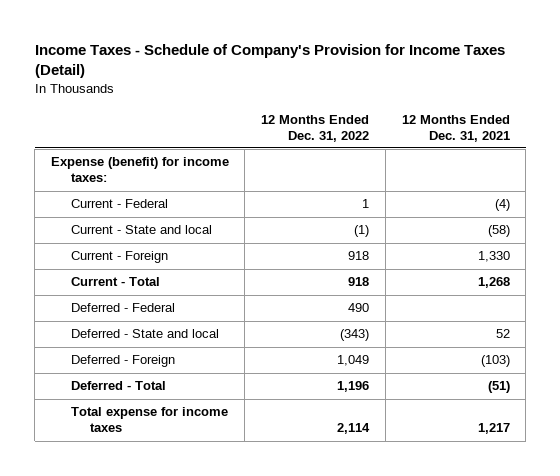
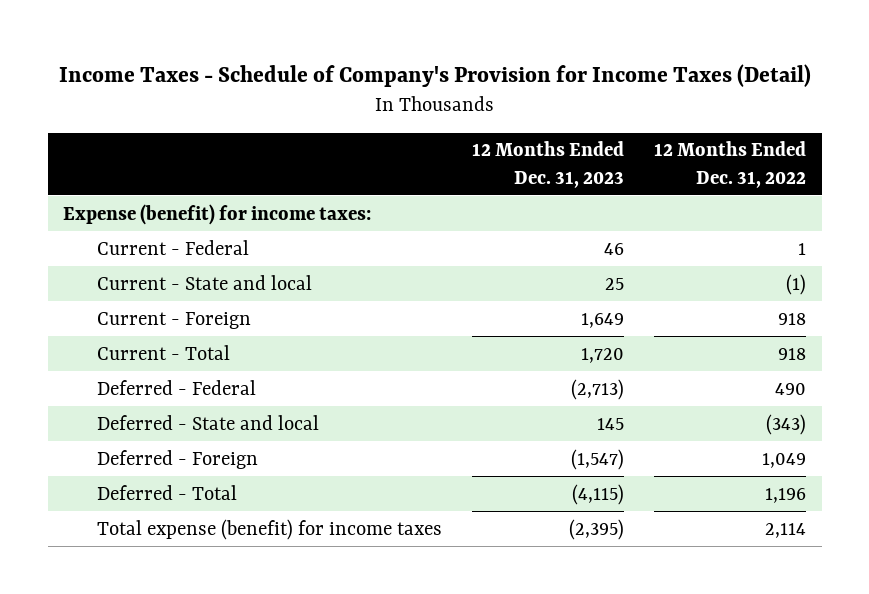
- | 12 Months Ended Dec. 31, 2022 | 12 Months Ended Dec. 31, 2021
+ | 12 Months Ended Dec. 31, 2023 | 12 Months Ended Dec. 31, 2022
- Total expense for income taxes | 2,114 | 1,217
+ Total expense (benefit) for income taxes | (2,395) | 2,114

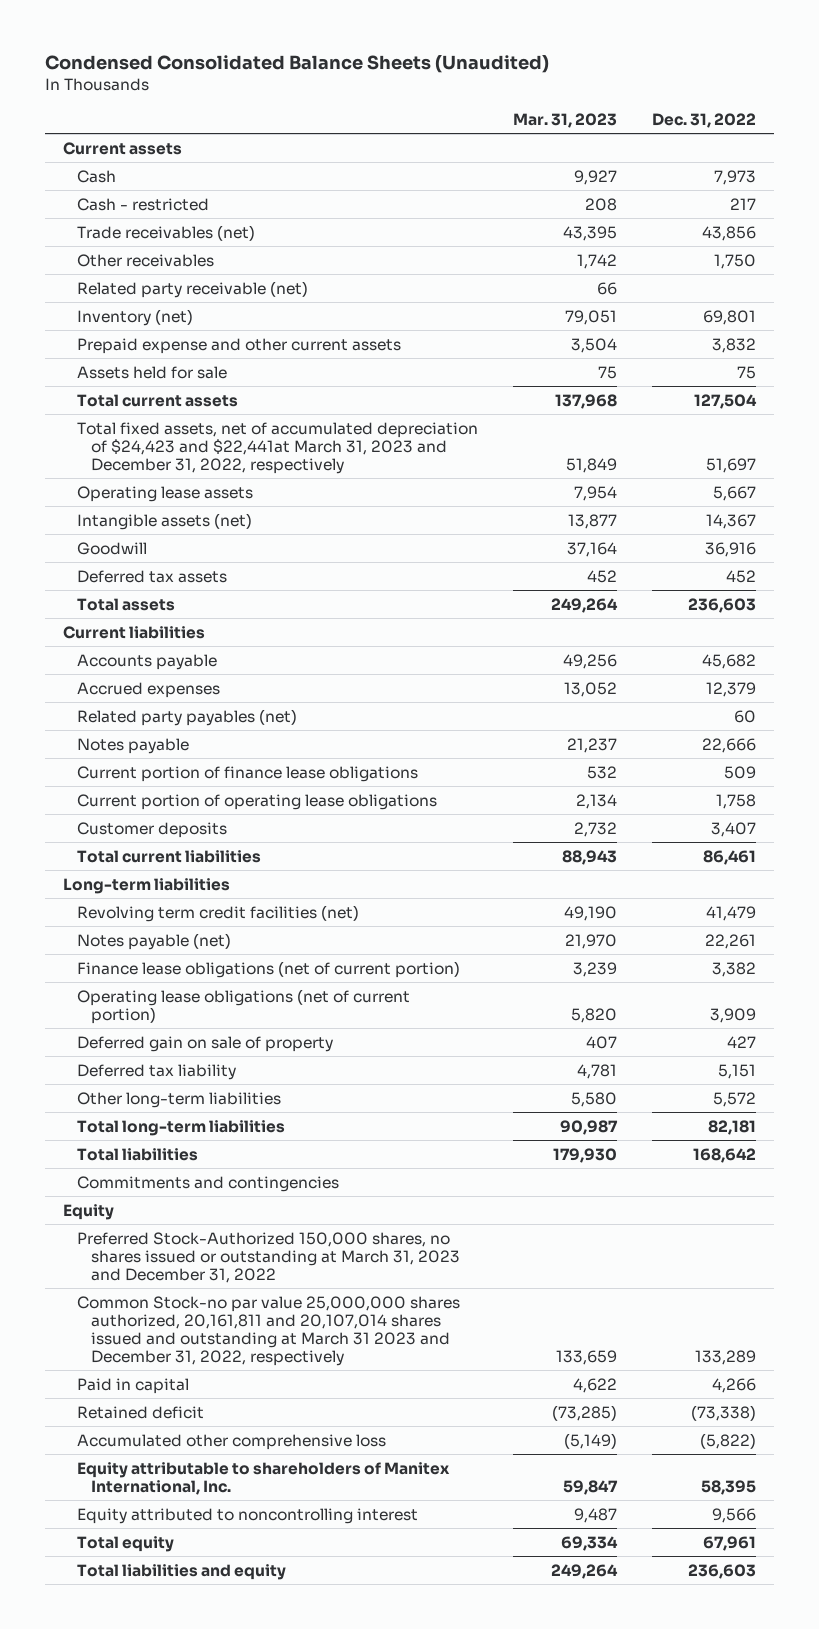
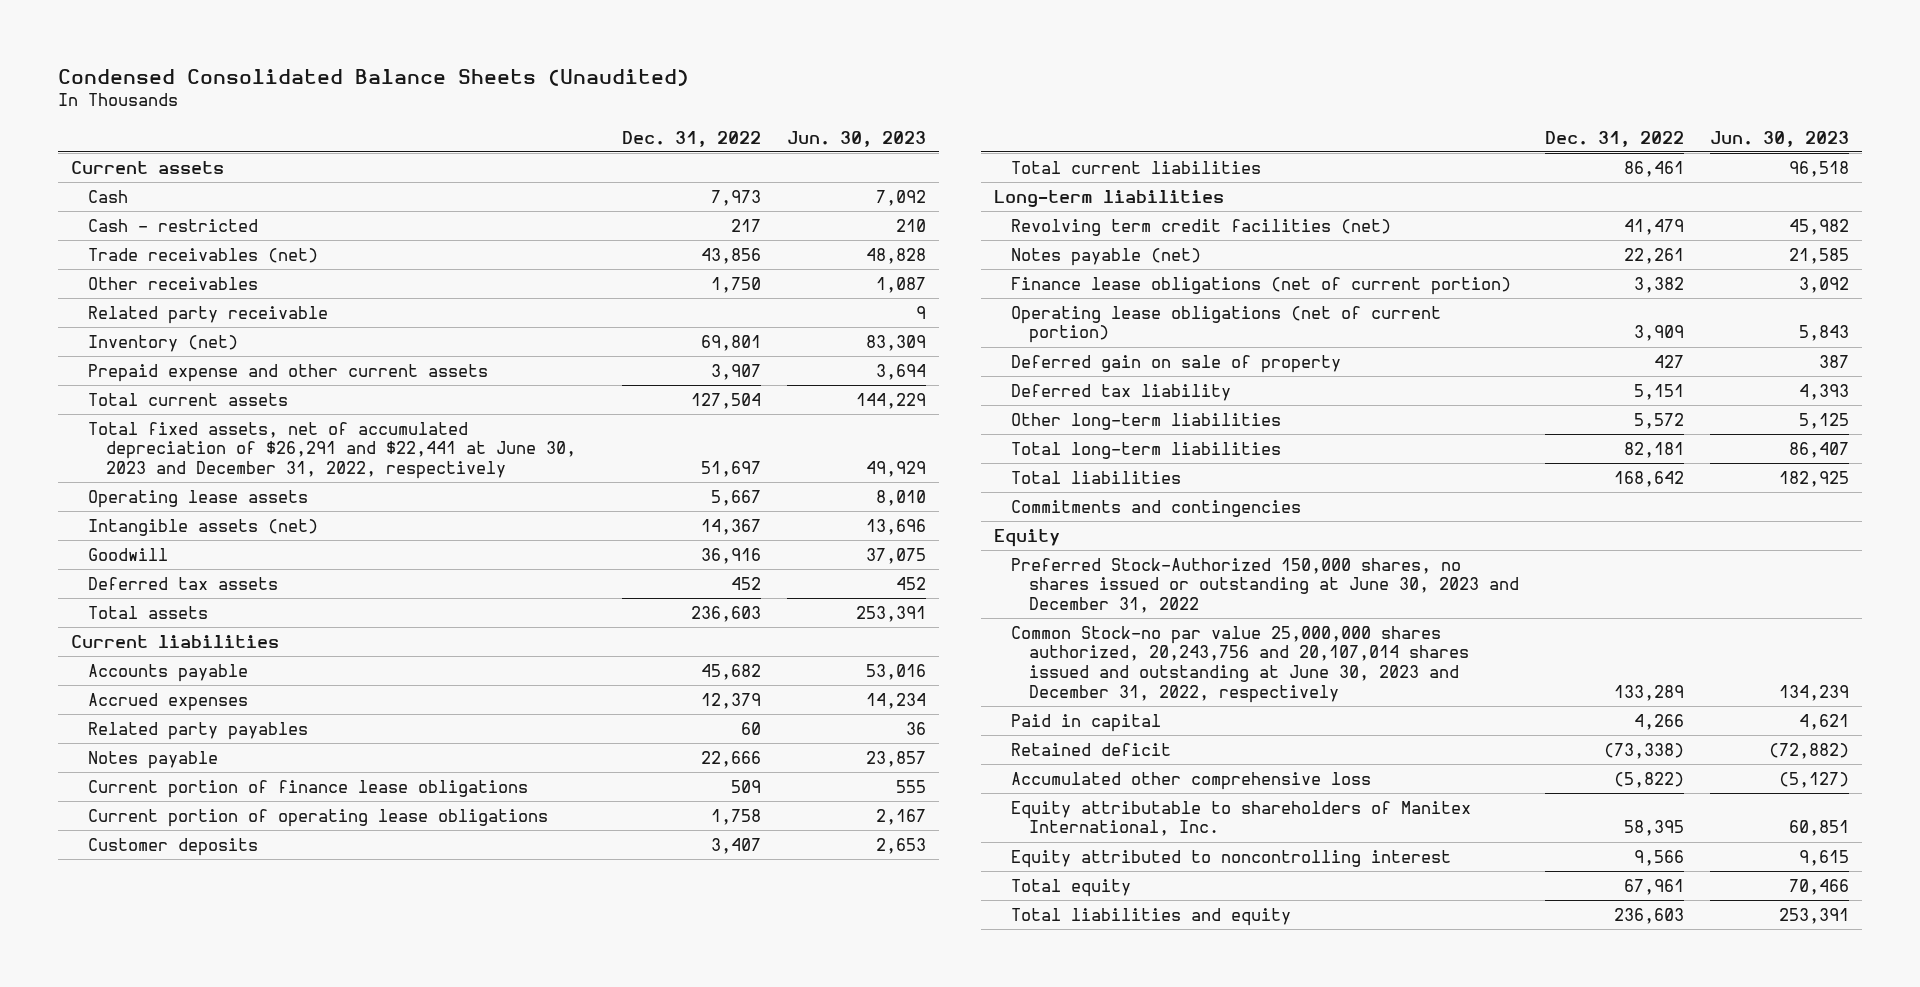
- | Mar. 31, 2023 | Dec. 31, 2022
+ | Dec. 31, 2022 | Jun. 30, 2023
- Related party receivable (net) | 66 |
+ Related party receivable | | 9
- Prepaid expense and other current assets | 3,504 | 3,832
- Assets held for sale | 75 | 75
+ Prepaid expense and other current assets | 3,907 | 3,694
- Total fixed assets, net of accumulated depreciation of $24,423 and $22,441at March 31, 2023 and December 31, 2022, respectively | 51,849 | 51,697
+ Total fixed assets, net of accumulated depreciation of $26,291 and $22,441 at June 30, 2023 and December 31, 2022, respectively | 51,697 | 49,929
- Related party payables (net) | | 60
+ Related party payables | 60 | 36
- Preferred Stock-Authorized 150,000 shares, no shares issued or outstanding at March 31, 2023 and December 31, 2022
- Common Stock-no par value 25,000,000 shares authorized, 20,161,811 and 20,107,014 shares issued and outstanding at March 31 2023 and December 31, 2022, respectively | 133,659 | 133,289
+ Preferred Stock-Authorized 150,000 shares, no shares issued or outstanding at June 30, 2023 and December 31, 2022
+ Common Stock-no par value 25,000,000 shares authorized, 20,243,756 and 20,107,014 shares issued and outstanding at June 30, 2023 and December 31, 2022, respectively | 133,289 | 134,239

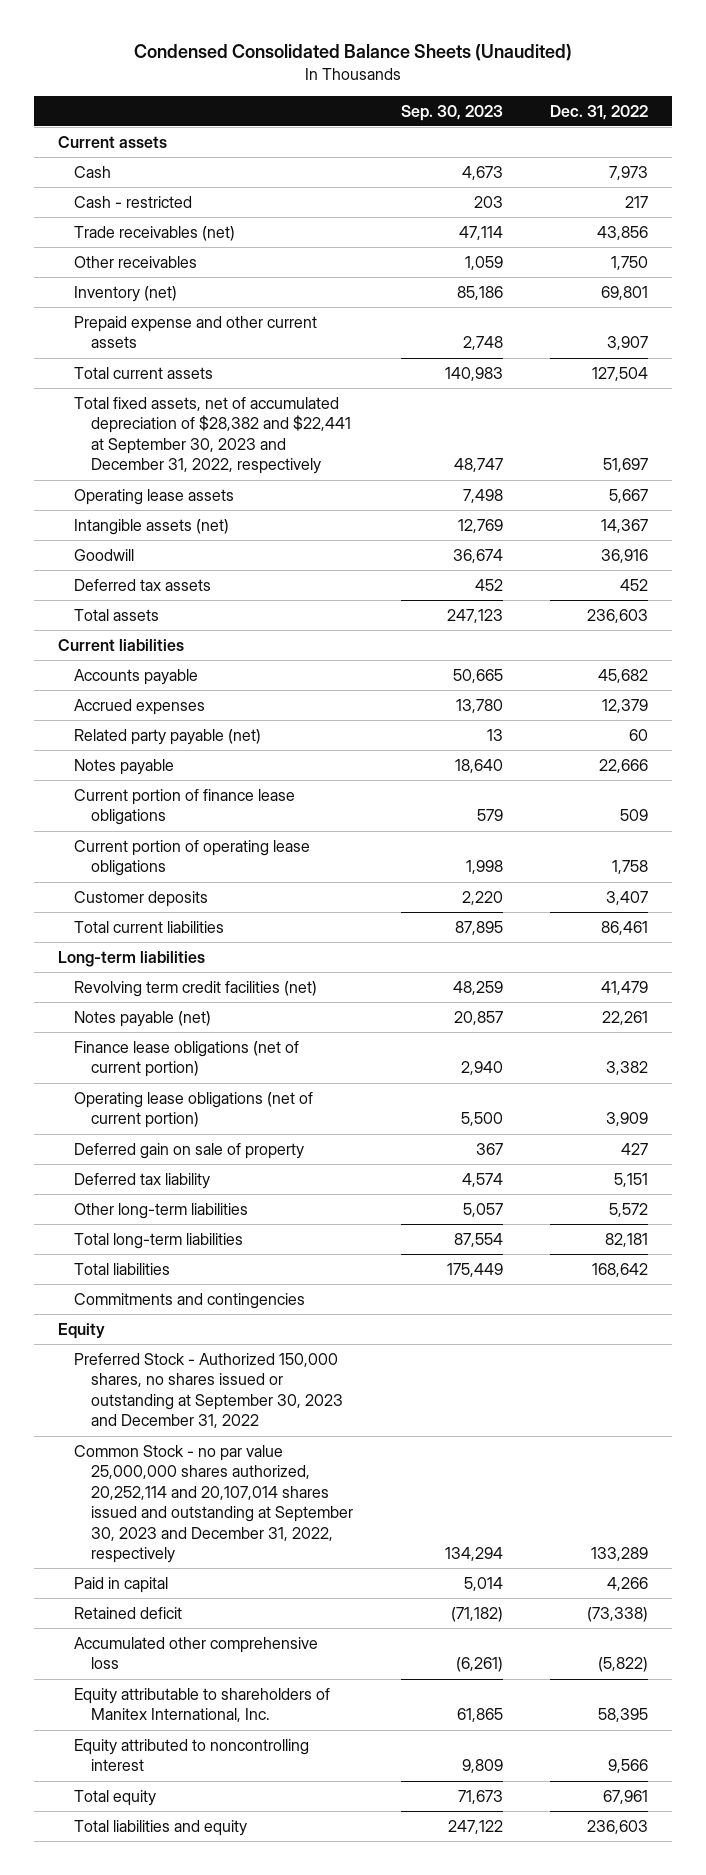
- | Dec. 31, 2022 | Jun. 30, 2023
+ | Sep. 30, 2023 | Dec. 31, 2022
- Related party receivable | | 9
- Total fixed assets, net of accumulated depreciation of $26,291 and $22,441 at June 30, 2023 and December 31, 2022, respectively | 51,697 | 49,929
+ Total fixed assets, net of accumulated depreciation of $28,382 and $22,441 at September 30, 2023 and December 31, 2022, respectively | 48,747 | 51,697
- Related party payables | 60 | 36
+ Related party payable (net) | 13 | 60
- Preferred Stock-Authorized 150,000 shares, no shares issued or outstanding at June 30, 2023 and December 31, 2022
- Common Stock-no par value 25,000,000 shares authorized, 20,243,756 and 20,107,014 shares issued and outstanding at June 30, 2023 and December 31, 2022, respectively | 133,289 | 134,239
+ Preferred Stock - Authorized 150,000 shares, no shares issued or outstanding at September 30, 2023 and December 31, 2022
+ Common Stock - no par value 25,000,000 shares authorized, 20,252,114 and 20,107,014 shares issued and outstanding at September 30, 2023 and December 31, 2022, respectively | 134,294 | 133,289

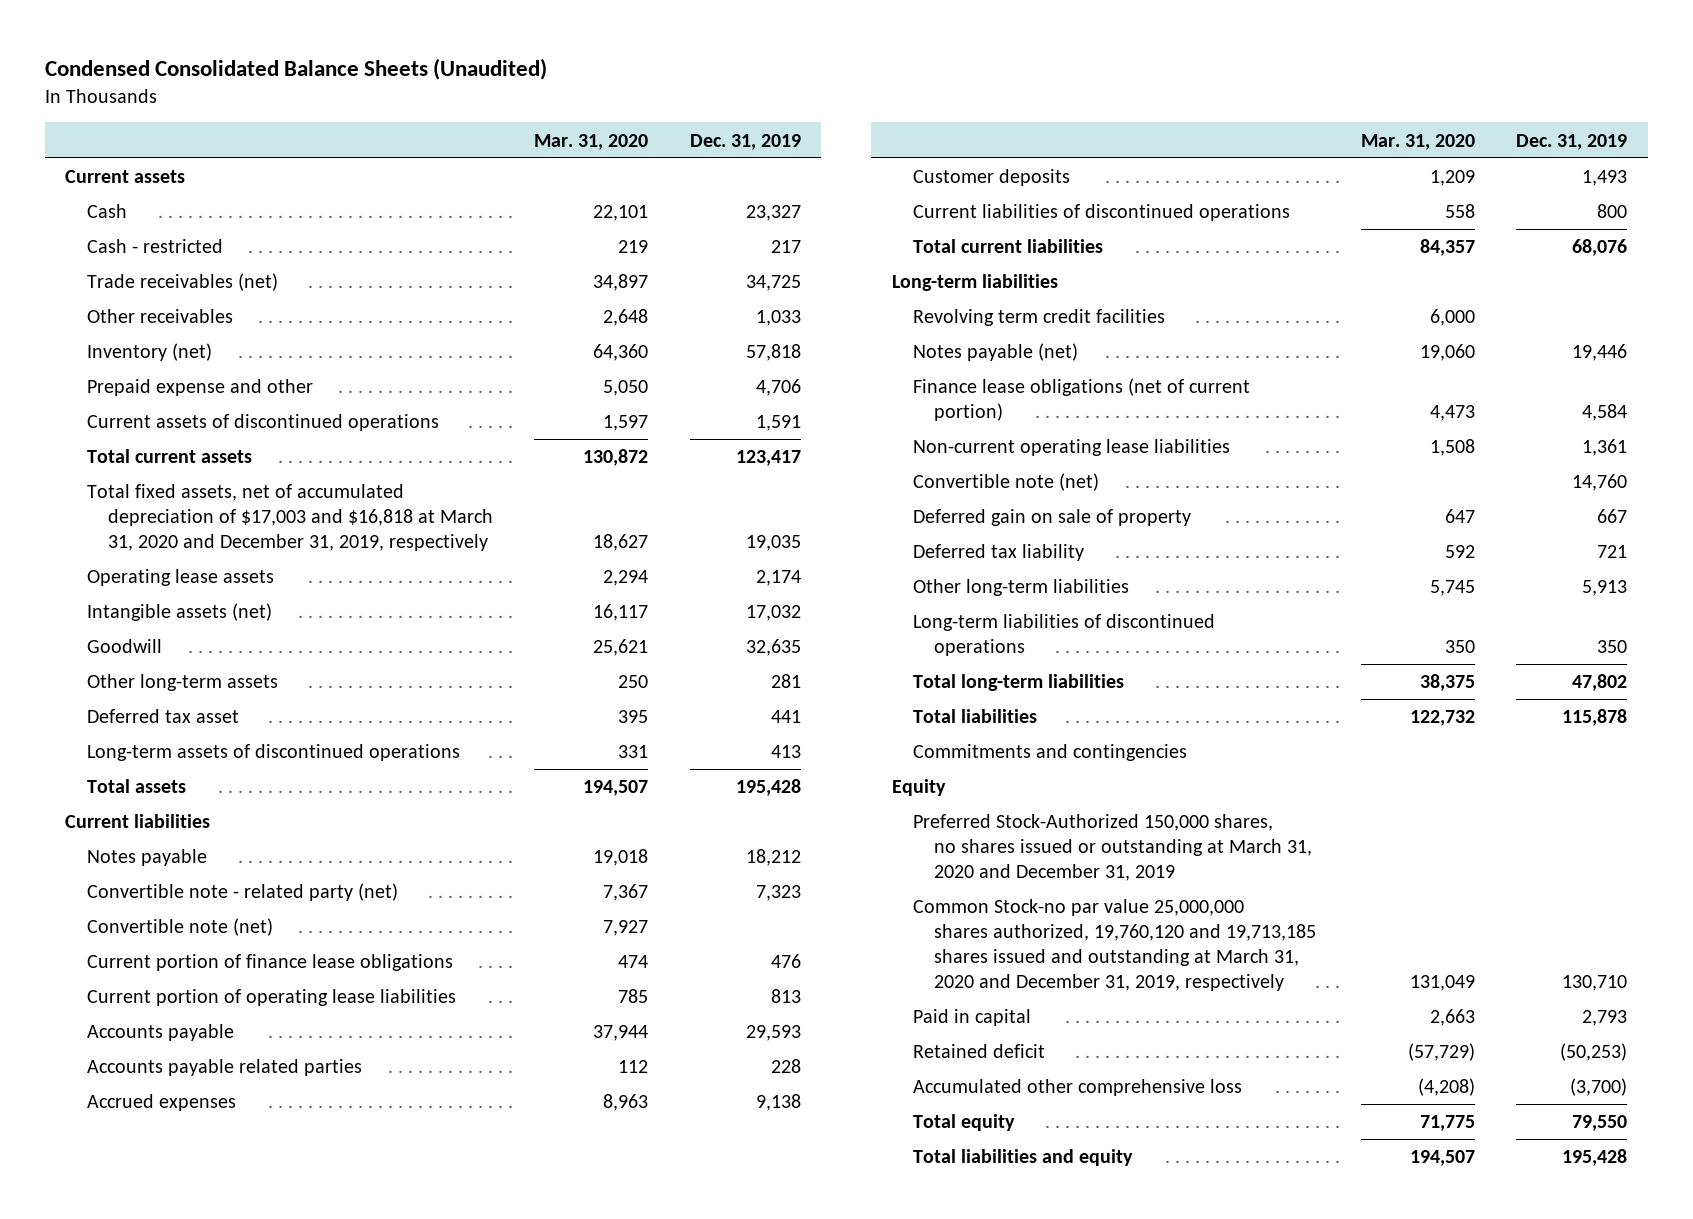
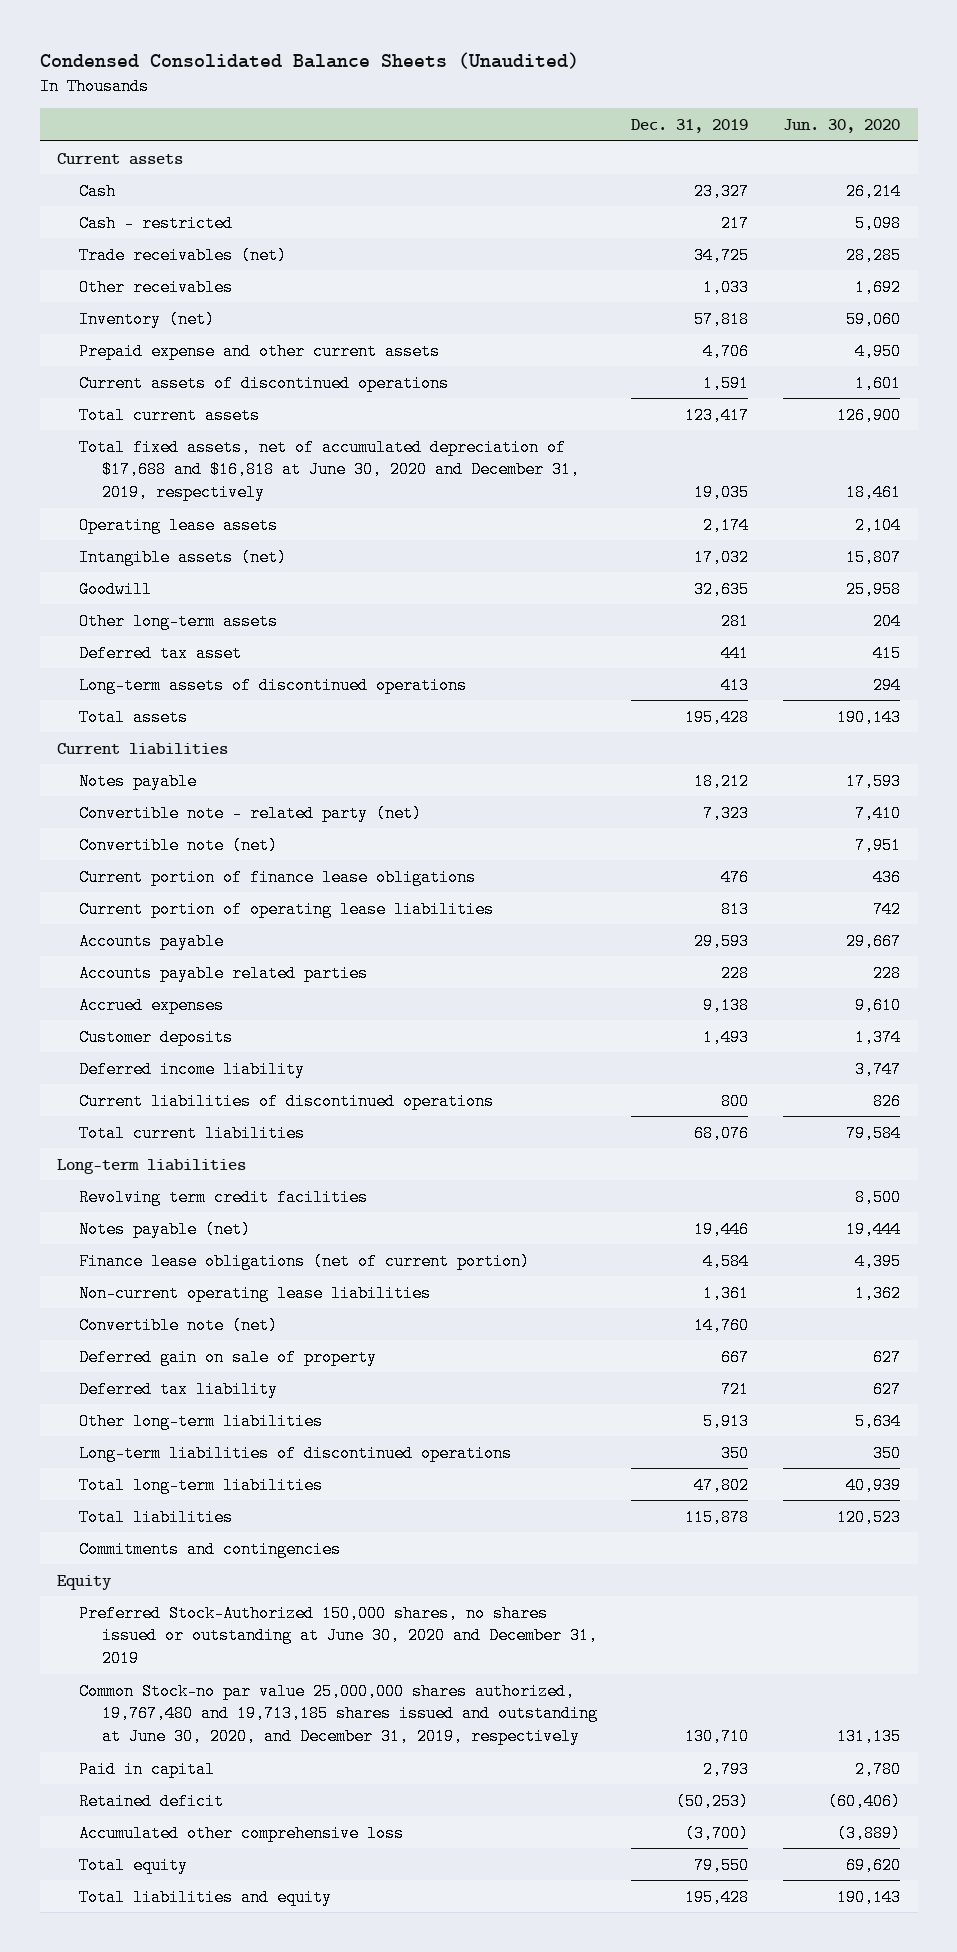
- | Mar. 31, 2020 | Dec. 31, 2019
+ | Dec. 31, 2019 | Jun. 30, 2020
- Prepaid expense and other | 5,050 | 4,706
+ Prepaid expense and other current assets | 4,706 | 4,950
- Total fixed assets, net of accumulated depreciation of $17,003 and $16,818 at March 31, 2020 and December 31, 2019, respectively | 18,627 | 19,035
+ Total fixed assets, net of accumulated depreciation of $17,688 and $16,818 at June 30, 2020 and December 31, 2019, respectively | 19,035 | 18,461
+ Deferred income liability | | 3,747
- Preferred Stock-Authorized 150,000 shares, no shares issued or outstanding at March 31, 2020 and December 31, 2019
- Common Stock-no par value 25,000,000 shares authorized, 19,760,120 and 19,713,185 shares issued and outstanding at March 31, 2020 and December 31, 2019, respectively | 131,049 | 130,710
+ Preferred Stock-Authorized 150,000 shares, no shares issued or outstanding at June 30, 2020 and December 31, 2019
+ Common Stock-no par value 25,000,000 shares authorized, 19,767,480 and 19,713,185 shares issued and outstanding at June 30, 2020, and December 31, 2019, respectively | 130,710 | 131,135

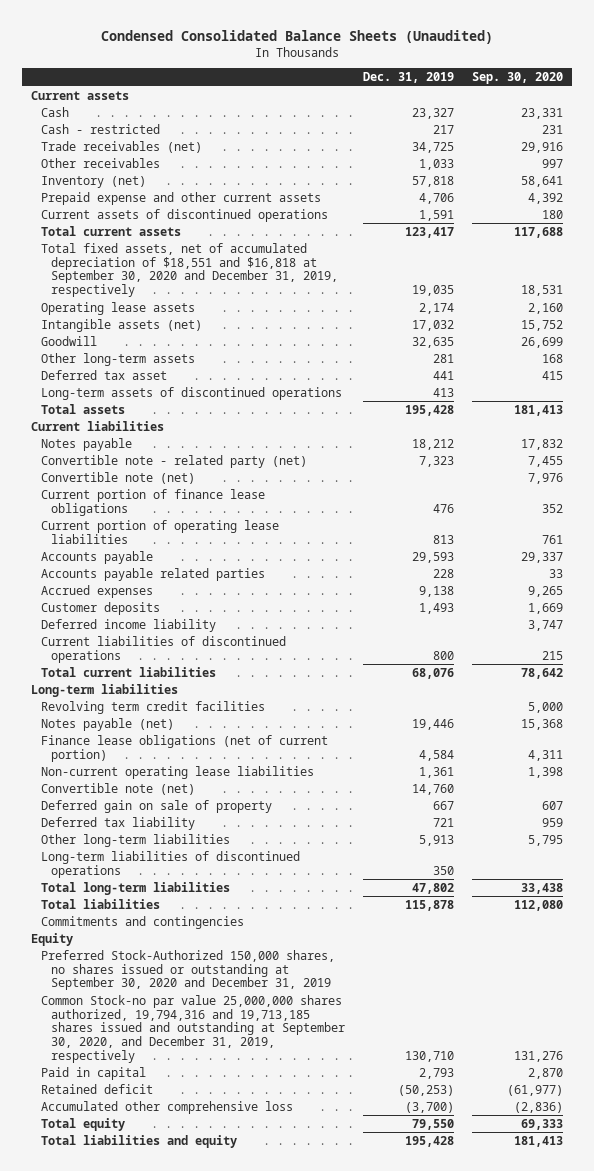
- | Dec. 31, 2019 | Jun. 30, 2020
+ | Dec. 31, 2019 | Sep. 30, 2020
- Total fixed assets, net of accumulated depreciation of $17,688 and $16,818 at June 30, 2020 and December 31, 2019, respectively | 19,035 | 18,461
+ Total fixed assets, net of accumulated depreciation of $18,551 and $16,818 at September 30, 2020 and December 31, 2019, respectively | 19,035 | 18,531
- Preferred Stock-Authorized 150,000 shares, no shares issued or outstanding at June 30, 2020 and December 31, 2019
- Common Stock-no par value 25,000,000 shares authorized, 19,767,480 and 19,713,185 shares issued and outstanding at June 30, 2020, and December 31, 2019, respectively | 130,710 | 131,135
+ Preferred Stock-Authorized 150,000 shares, no shares issued or outstanding at September 30, 2020 and December 31, 2019
+ Common Stock-no par value 25,000,000 shares authorized, 19,794,316 and 19,713,185 shares issued and outstanding at September 30, 2020, and December 31, 2019, respectively | 130,710 | 131,276

